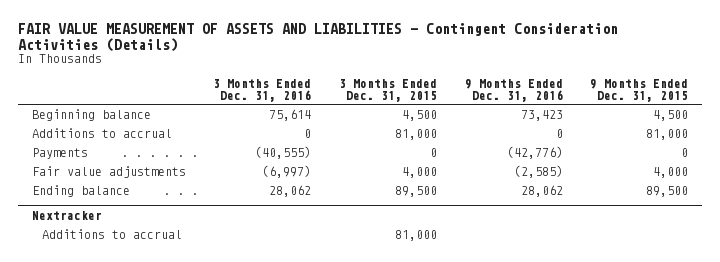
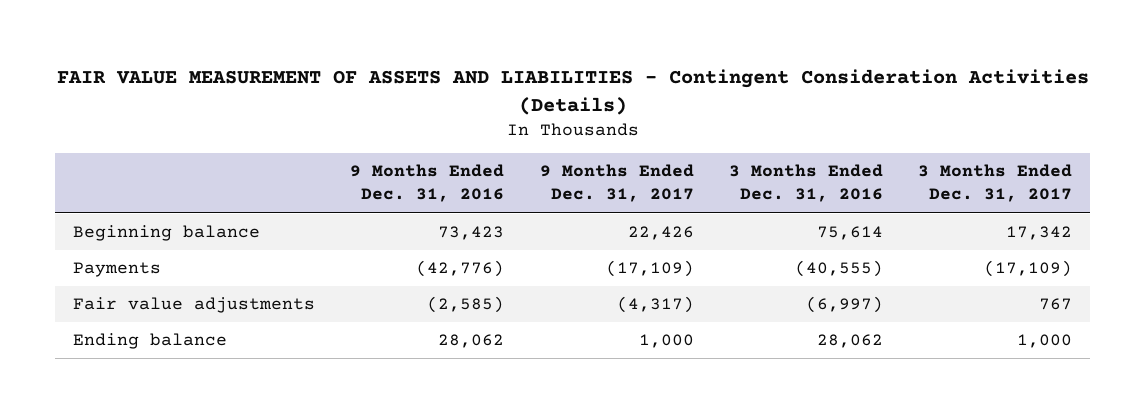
- | 3 Months Ended Dec. 31, 2016 | 3 Months Ended Dec. 31, 2015 | 9 Months Ended Dec. 31, 2016 | 9 Months Ended Dec. 31, 2015
+ | 9 Months Ended Dec. 31, 2016 | 9 Months Ended Dec. 31, 2017 | 3 Months Ended Dec. 31, 2016 | 3 Months Ended Dec. 31, 2017
- Additions to accrual | 0 | 81,000 | 0 | 81,000
- Nextracker
- Additions to accrual | | 81,000 | |

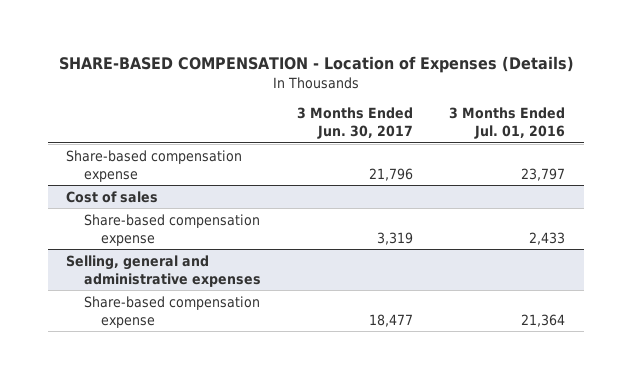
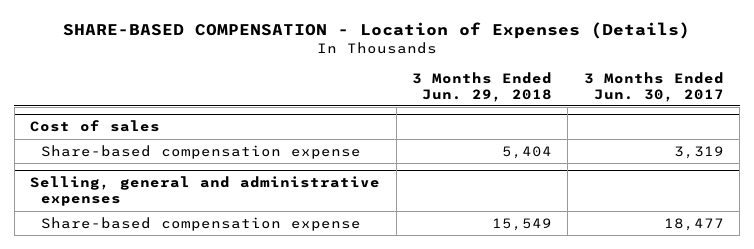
- | 3 Months Ended Jun. 30, 2017 | 3 Months Ended Jul. 01, 2016
+ | 3 Months Ended Jun. 29, 2018 | 3 Months Ended Jun. 30, 2017
- Share-based compensation expense | 21,796 | 23,797

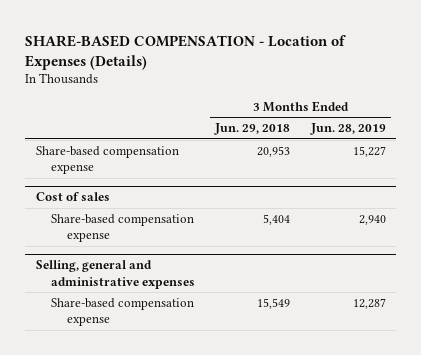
- | 3 Months Ended Jun. 29, 2018 | 3 Months Ended Jun. 30, 2017
+ | 3 Months Ended Jun. 29, 2018 | 3 Months Ended Jun. 28, 2019
+ Share-based compensation expense | 20,953 | 15,227

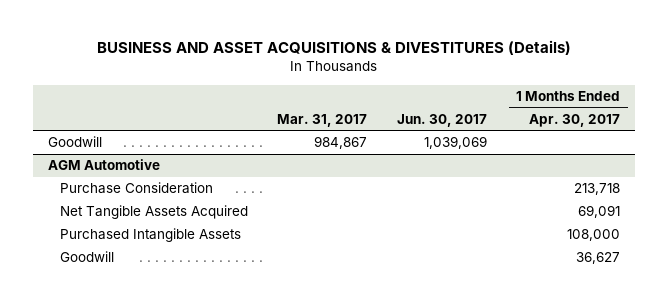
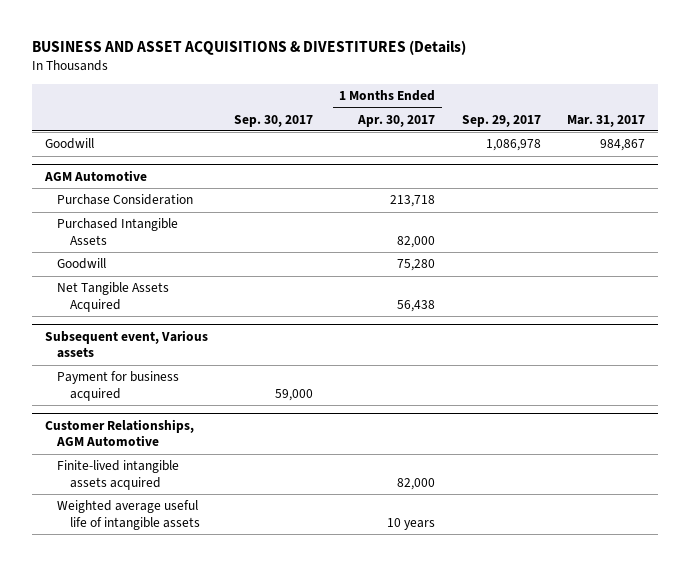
- | Mar. 31, 2017 | Jun. 30, 2017 | 1 Months Ended Apr. 30, 2017
+ | Sep. 30, 2017 | 1 Months Ended Apr. 30, 2017 | Sep. 29, 2017 | Mar. 31, 2017
@ AGM Automotive
- Net Tangible Assets Acquired | | | 69,091
- Purchased Intangible Assets | | | 108,000
- Goodwill | | | 36,627
+ Purchased Intangible Assets | | 82,000 | |
+ Goodwill | | 75,280 | |
+ Net Tangible Assets Acquired | | 56,438 | |
+ Subsequent event, Various assets
+ Payment for business acquired | 59,000 | | |
+ Customer Relationships, AGM Automotive
+ Finite-lived intangible assets acquired | | 82,000 | |
+ Weighted average useful life of intangible assets | | 10 years | |

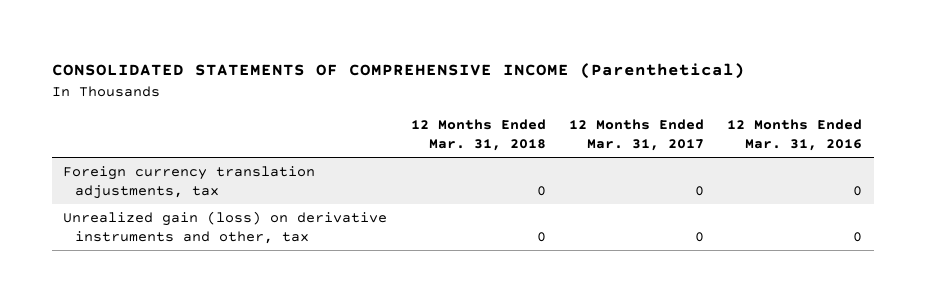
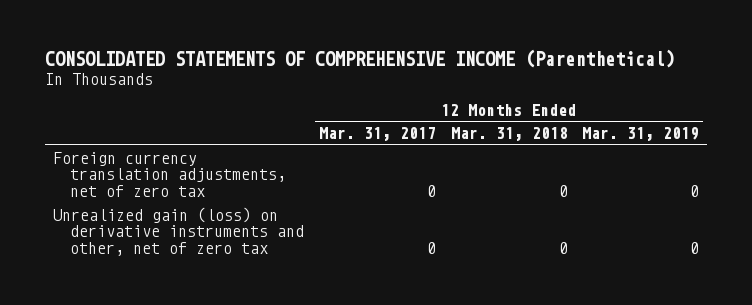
- | 12 Months Ended Mar. 31, 2018 | 12 Months Ended Mar. 31, 2017 | 12 Months Ended Mar. 31, 2016
+ | 12 Months Ended Mar. 31, 2017 | 12 Months Ended Mar. 31, 2018 | 12 Months Ended Mar. 31, 2019
- Foreign currency translation adjustments, tax | 0 | 0 | 0
- Unrealized gain (loss) on derivative instruments and other, tax | 0 | 0 | 0
+ Foreign currency translation adjustments, net of zero tax | 0 | 0 | 0
+ Unrealized gain (loss) on derivative instruments and other, net of zero tax | 0 | 0 | 0

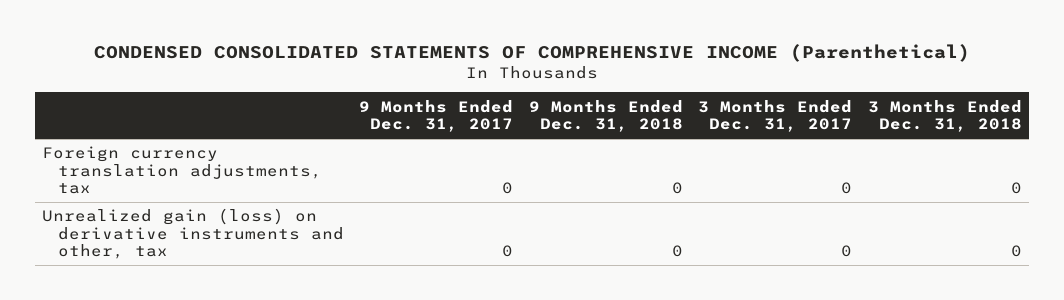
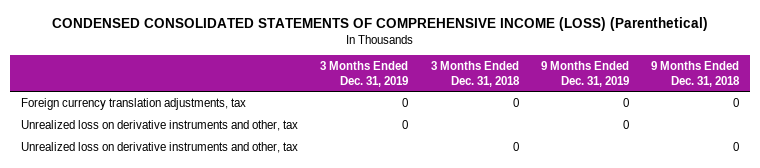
- CONDENSED CONSOLIDATED STATEMENTS OF COMPREHENSIVE INCOME (Parenthetical)
+ CONDENSED CONSOLIDATED STATEMENTS OF COMPREHENSIVE INCOME (LOSS) (Parenthetical)
- | 9 Months Ended Dec. 31, 2017 | 9 Months Ended Dec. 31, 2018 | 3 Months Ended Dec. 31, 2017 | 3 Months Ended Dec. 31, 2018
+ | 3 Months Ended Dec. 31, 2019 | 3 Months Ended Dec. 31, 2018 | 9 Months Ended Dec. 31, 2019 | 9 Months Ended Dec. 31, 2018
- Unrealized gain (loss) on derivative instruments and other, tax | 0 | 0 | 0 | 0
+ Unrealized loss on derivative instruments and other, tax | 0 | | 0 |
+ Unrealized loss on derivative instruments and other, tax | | 0 | | 0

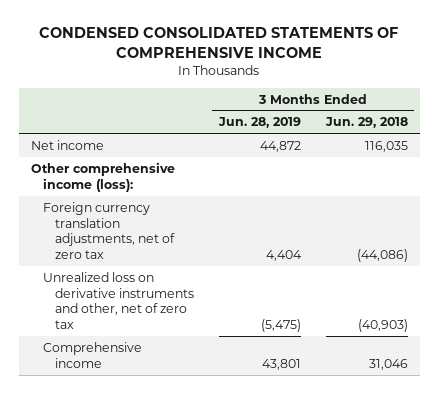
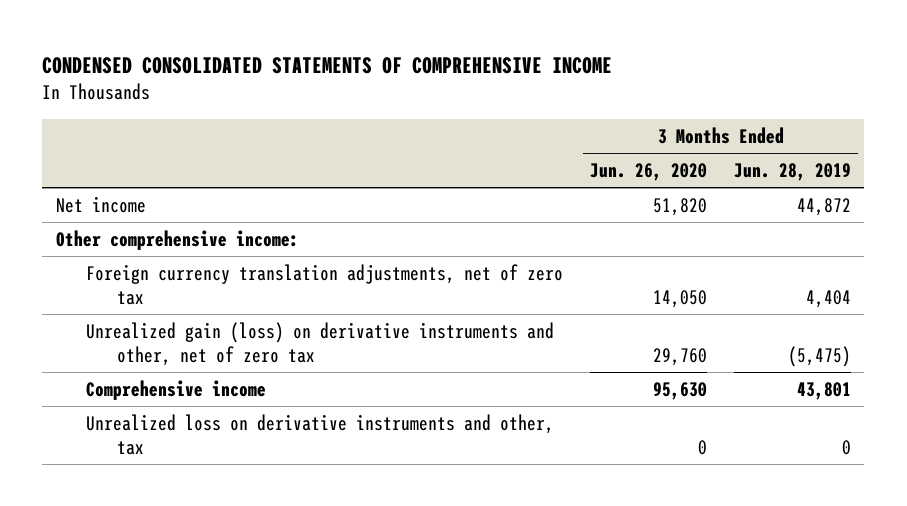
- | 3 Months Ended Jun. 28, 2019 | 3 Months Ended Jun. 29, 2018
+ | 3 Months Ended Jun. 26, 2020 | 3 Months Ended Jun. 28, 2019
- Other comprehensive income (loss):
+ Other comprehensive income:
- Unrealized loss on derivative instruments and other, net of zero tax | (5,475) | (40,903)
+ Unrealized gain (loss) on derivative instruments and other, net of zero tax | 29,760 | (5,475)
+ Unrealized loss on derivative instruments and other, tax | 0 | 0

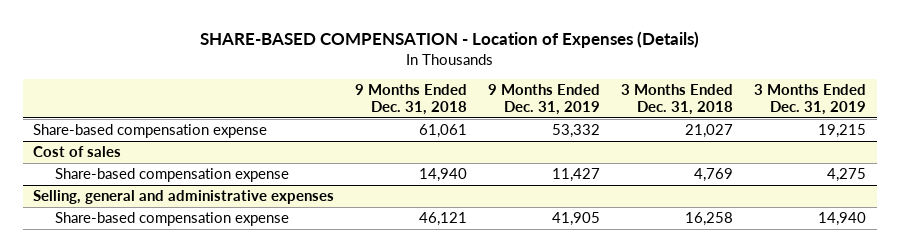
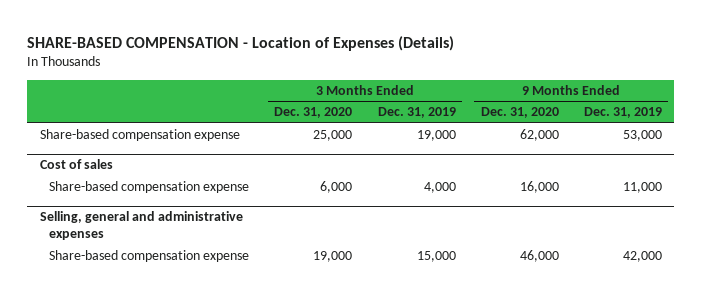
- | 9 Months Ended Dec. 31, 2018 | 9 Months Ended Dec. 31, 2019 | 3 Months Ended Dec. 31, 2018 | 3 Months Ended Dec. 31, 2019
+ | 3 Months Ended Dec. 31, 2020 | 3 Months Ended Dec. 31, 2019 | 9 Months Ended Dec. 31, 2020 | 9 Months Ended Dec. 31, 2019
- Share-based compensation expense | 61,061 | 53,332 | 21,027 | 19,215
+ Share-based compensation expense | 25,000 | 19,000 | 62,000 | 53,000
@ Cost of sales
- Share-based compensation expense | 14,940 | 11,427 | 4,769 | 4,275
+ Share-based compensation expense | 6,000 | 4,000 | 16,000 | 11,000
@ Selling, general and administrative expenses
- Share-based compensation expense | 46,121 | 41,905 | 16,258 | 14,940
+ Share-based compensation expense | 19,000 | 15,000 | 46,000 | 42,000

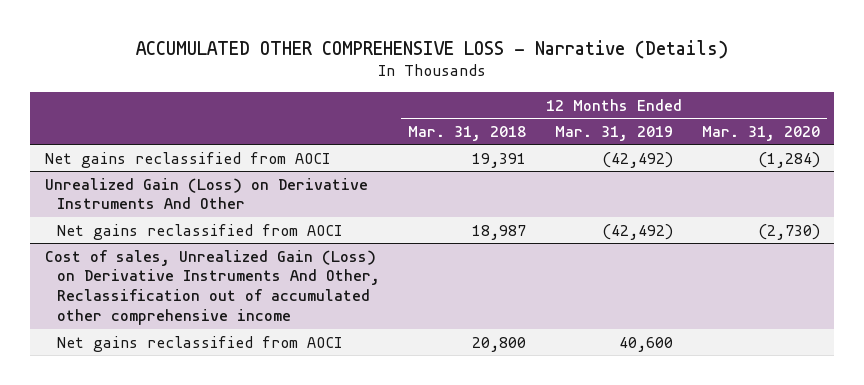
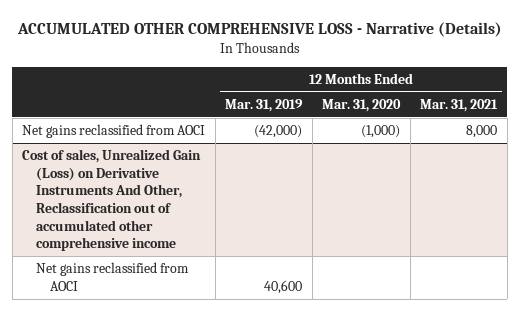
- | 12 Months Ended Mar. 31, 2018 | 12 Months Ended Mar. 31, 2019 | 12 Months Ended Mar. 31, 2020
+ | 12 Months Ended Mar. 31, 2019 | 12 Months Ended Mar. 31, 2020 | 12 Months Ended Mar. 31, 2021
- Net gains reclassified from AOCI | 19,391 | (42,492) | (1,284)
- Unrealized Gain (Loss) on Derivative Instruments And Other
- Net gains reclassified from AOCI | 18,987 | (42,492) | (2,730)
+ Net gains reclassified from AOCI | (42,000) | (1,000) | 8,000

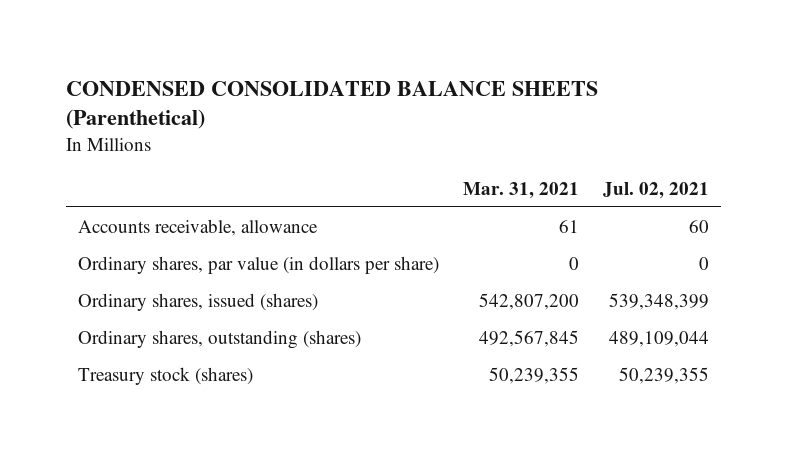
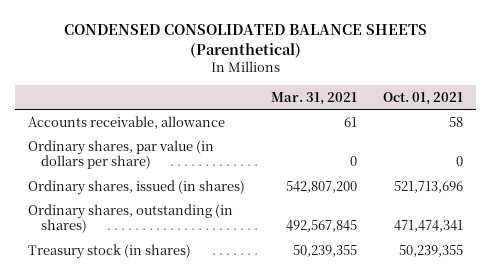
- | Mar. 31, 2021 | Jul. 02, 2021
+ | Mar. 31, 2021 | Oct. 01, 2021
- Ordinary shares, issued (shares) | 542,807,200 | 539,348,399
- Ordinary shares, outstanding (shares) | 492,567,845 | 489,109,044
- Treasury stock (shares) | 50,239,355 | 50,239,355
+ Ordinary shares, issued (in shares) | 542,807,200 | 521,713,696
+ Ordinary shares, outstanding (in shares) | 492,567,845 | 471,474,341
+ Treasury stock (in shares) | 50,239,355 | 50,239,355

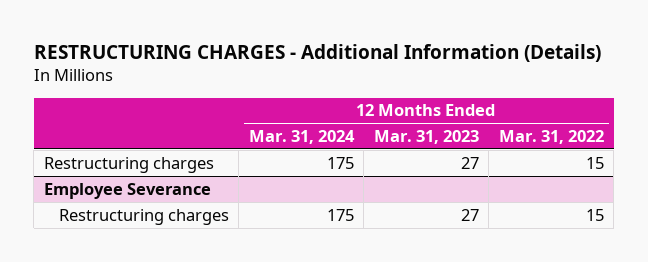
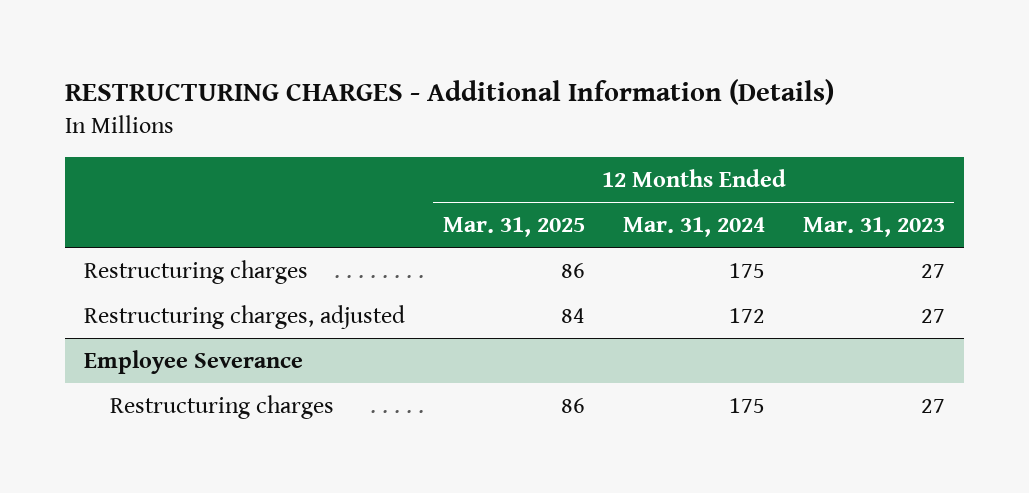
- | 12 Months Ended Mar. 31, 2024 | 12 Months Ended Mar. 31, 2023 | 12 Months Ended Mar. 31, 2022
+ | 12 Months Ended Mar. 31, 2025 | 12 Months Ended Mar. 31, 2024 | 12 Months Ended Mar. 31, 2023
+ Restructuring charges, adjusted | 84 | 172 | 27

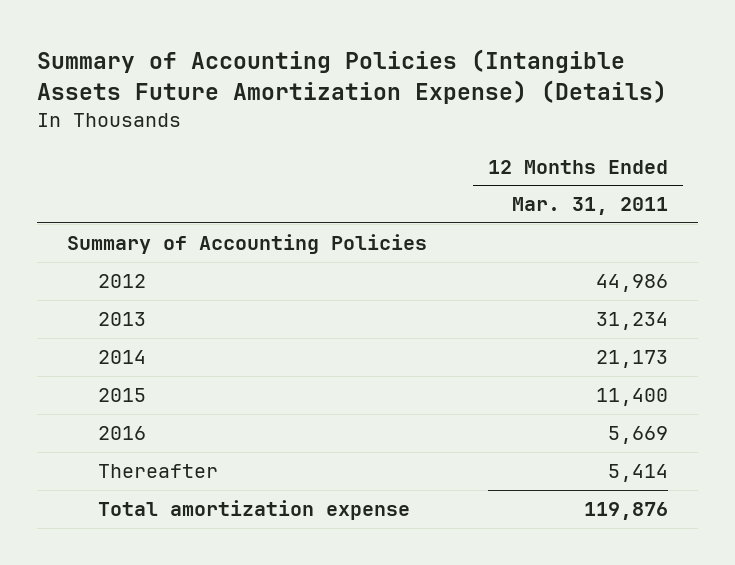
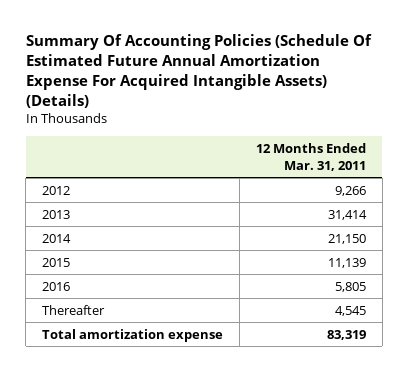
- Summary of Accounting Policies (Intangible Assets Future Amortization Expense) (Details)
+ Summary Of Accounting Policies (Schedule Of Estimated Future Annual Amortization Expense For Acquired Intangible Assets) (Details)
- Summary of Accounting Policies
- 2012 | 44,986
- 2013 | 31,234
- 2014 | 21,173
- 2015 | 11,400
- 2016 | 5,669
- Thereafter | 5,414
- Total amortization expense | 119,876
+ 2012 | 9,266
+ 2013 | 31,414
+ 2014 | 21,150
+ 2015 | 11,139
+ 2016 | 5,805
+ Thereafter | 4,545
+ Total amortization expense | 83,319

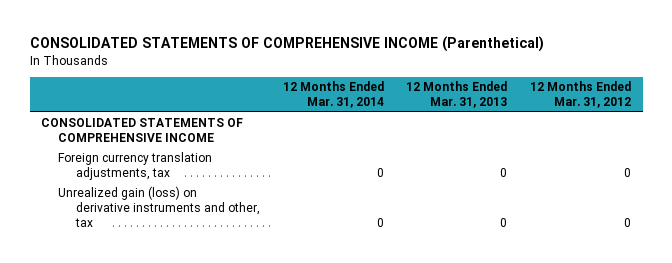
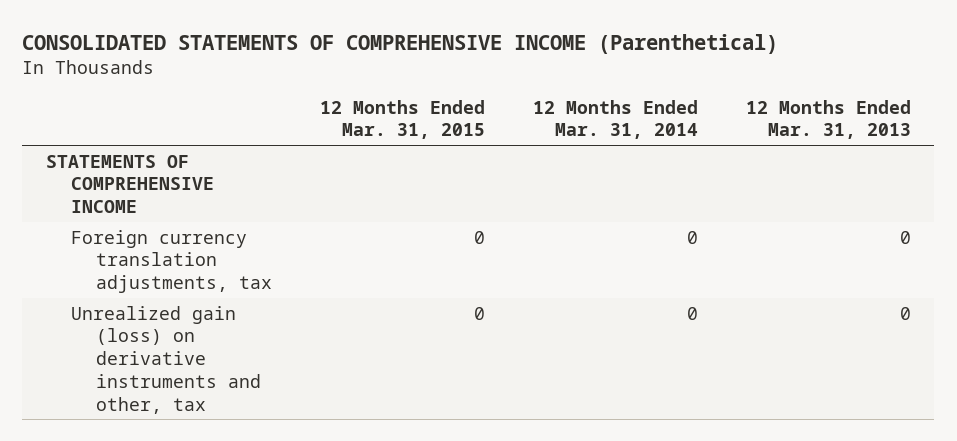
- | 12 Months Ended Mar. 31, 2014 | 12 Months Ended Mar. 31, 2013 | 12 Months Ended Mar. 31, 2012
+ | 12 Months Ended Mar. 31, 2015 | 12 Months Ended Mar. 31, 2014 | 12 Months Ended Mar. 31, 2013
- CONSOLIDATED STATEMENTS OF COMPREHENSIVE INCOME
+ STATEMENTS OF COMPREHENSIVE INCOME

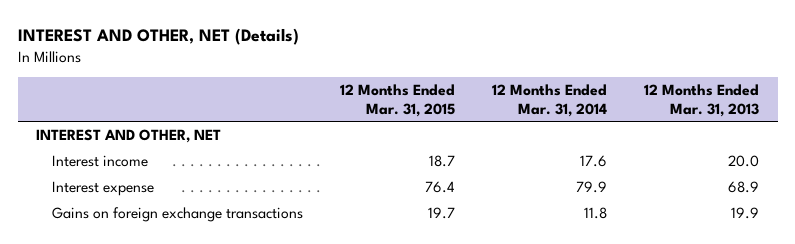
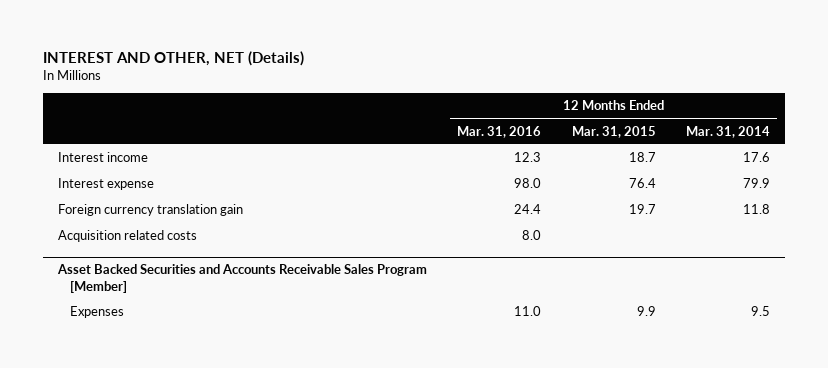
- | 12 Months Ended Mar. 31, 2015 | 12 Months Ended Mar. 31, 2014 | 12 Months Ended Mar. 31, 2013
+ | 12 Months Ended Mar. 31, 2016 | 12 Months Ended Mar. 31, 2015 | 12 Months Ended Mar. 31, 2014
- INTEREST AND OTHER, NET
- Gains on foreign exchange transactions | 19.7 | 11.8 | 19.9
+ Foreign currency translation gain | 24.4 | 19.7 | 11.8
+ Acquisition related costs | 8.0 | |
+ Asset Backed Securities and Accounts Receivable Sales Program [Member]
+ Expenses | 11.0 | 9.9 | 9.5

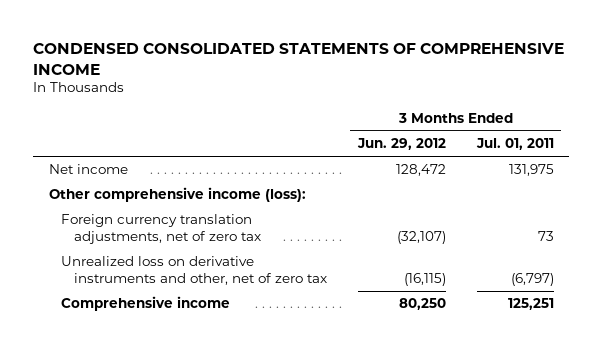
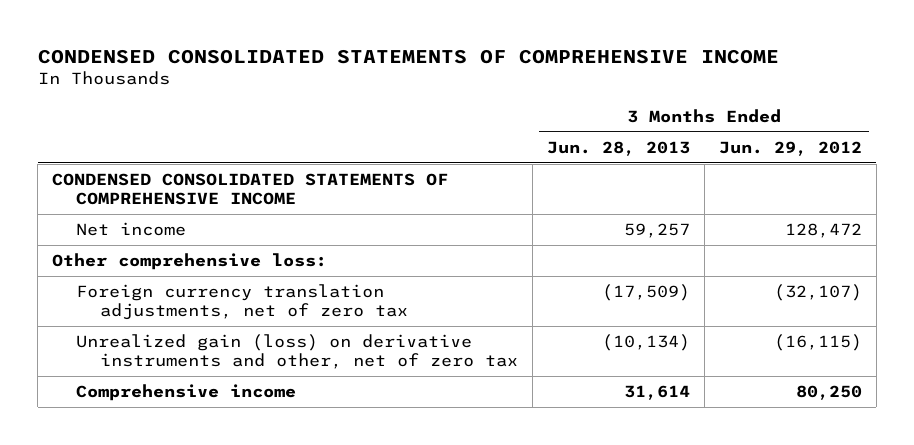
- | 3 Months Ended Jun. 29, 2012 | 3 Months Ended Jul. 01, 2011
+ | 3 Months Ended Jun. 28, 2013 | 3 Months Ended Jun. 29, 2012
+ CONDENSED CONSOLIDATED STATEMENTS OF COMPREHENSIVE INCOME
- Other comprehensive income (loss):
+ Other comprehensive loss:
- Unrealized loss on derivative instruments and other, net of zero tax | (16,115) | (6,797)
+ Unrealized gain (loss) on derivative instruments and other, net of zero tax | (10,134) | (16,115)

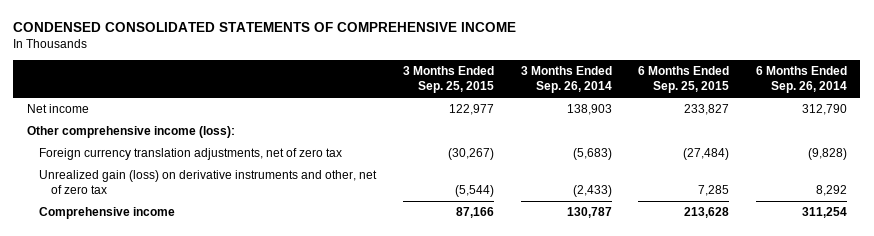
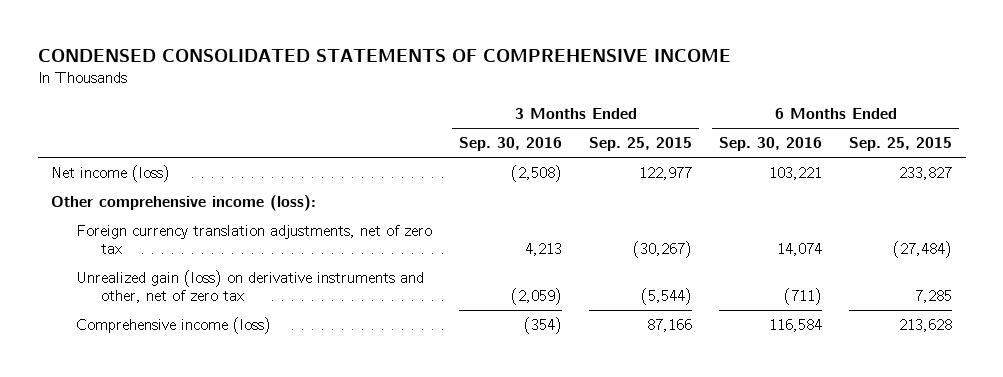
- | 3 Months Ended Sep. 25, 2015 | 3 Months Ended Sep. 26, 2014 | 6 Months Ended Sep. 25, 2015 | 6 Months Ended Sep. 26, 2014
+ | 3 Months Ended Sep. 30, 2016 | 3 Months Ended Sep. 25, 2015 | 6 Months Ended Sep. 30, 2016 | 6 Months Ended Sep. 25, 2015
- Net income | 122,977 | 138,903 | 233,827 | 312,790
+ Net income (loss) | (2,508) | 122,977 | 103,221 | 233,827
- Comprehensive income | 87,166 | 130,787 | 213,628 | 311,254
+ Comprehensive income (loss) | (354) | 87,166 | 116,584 | 213,628

